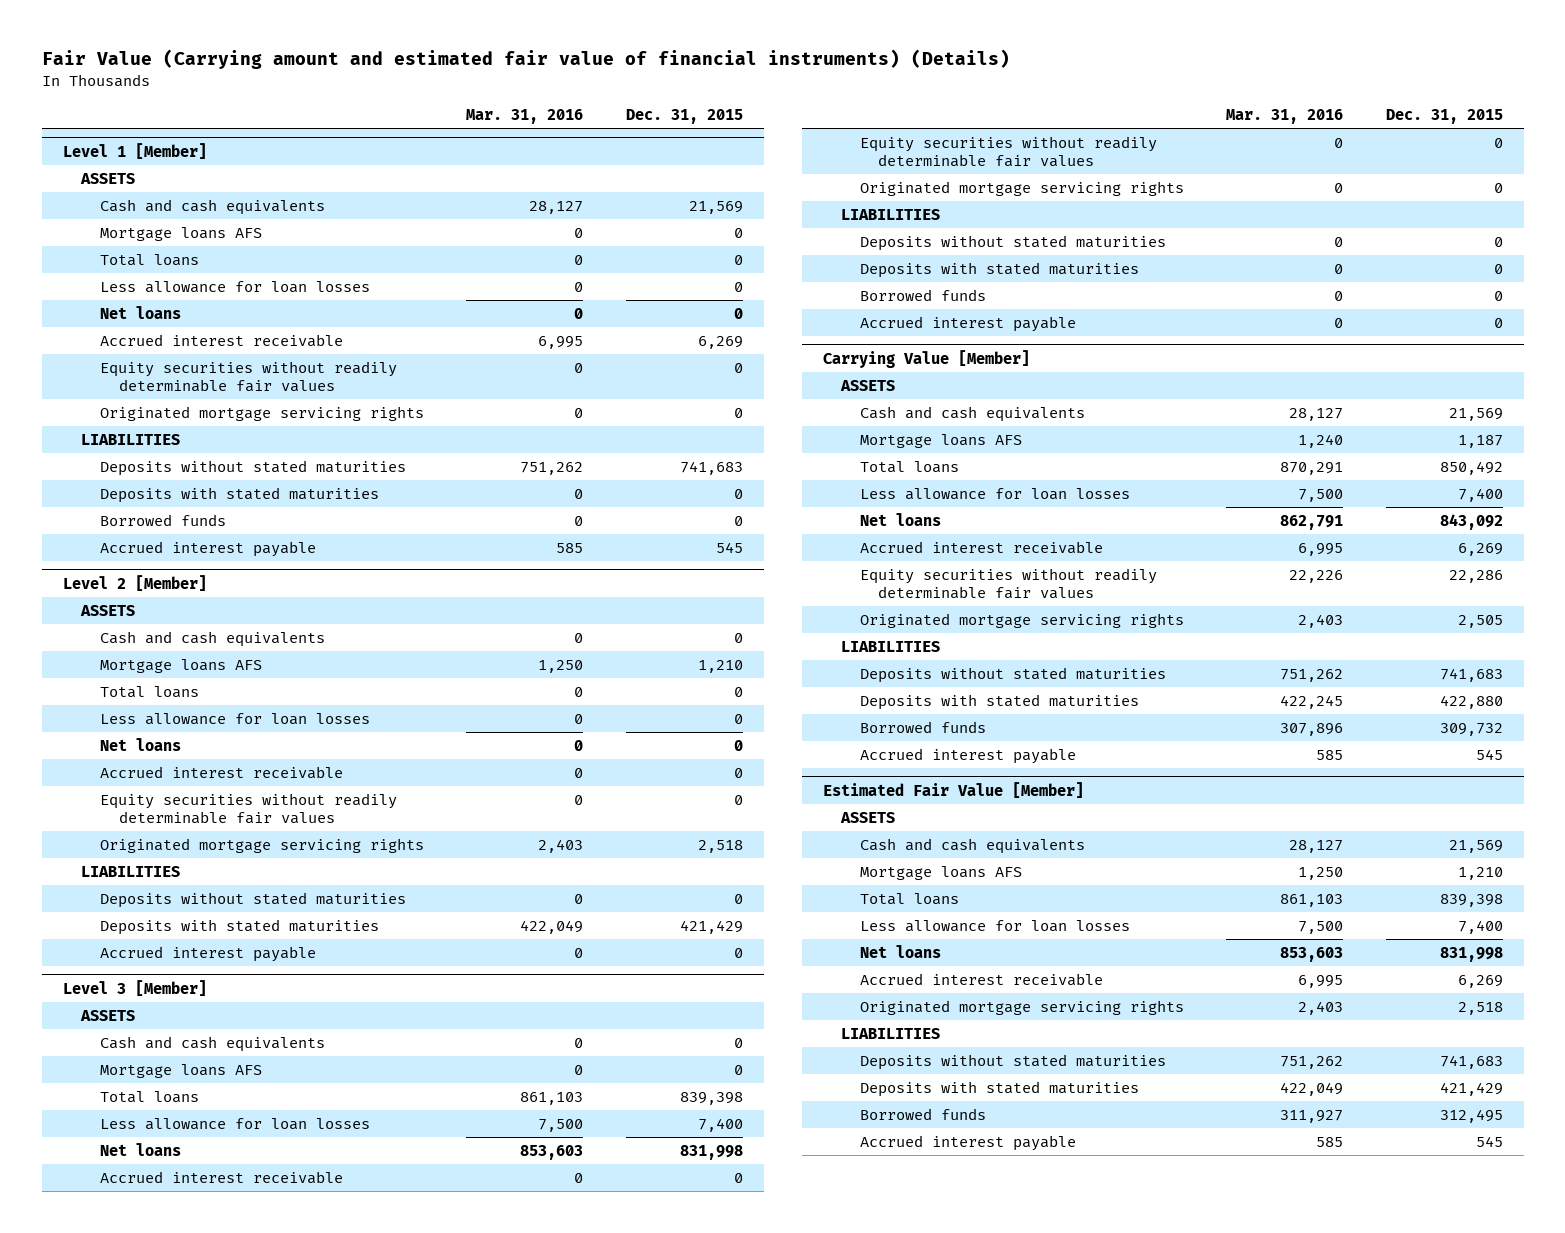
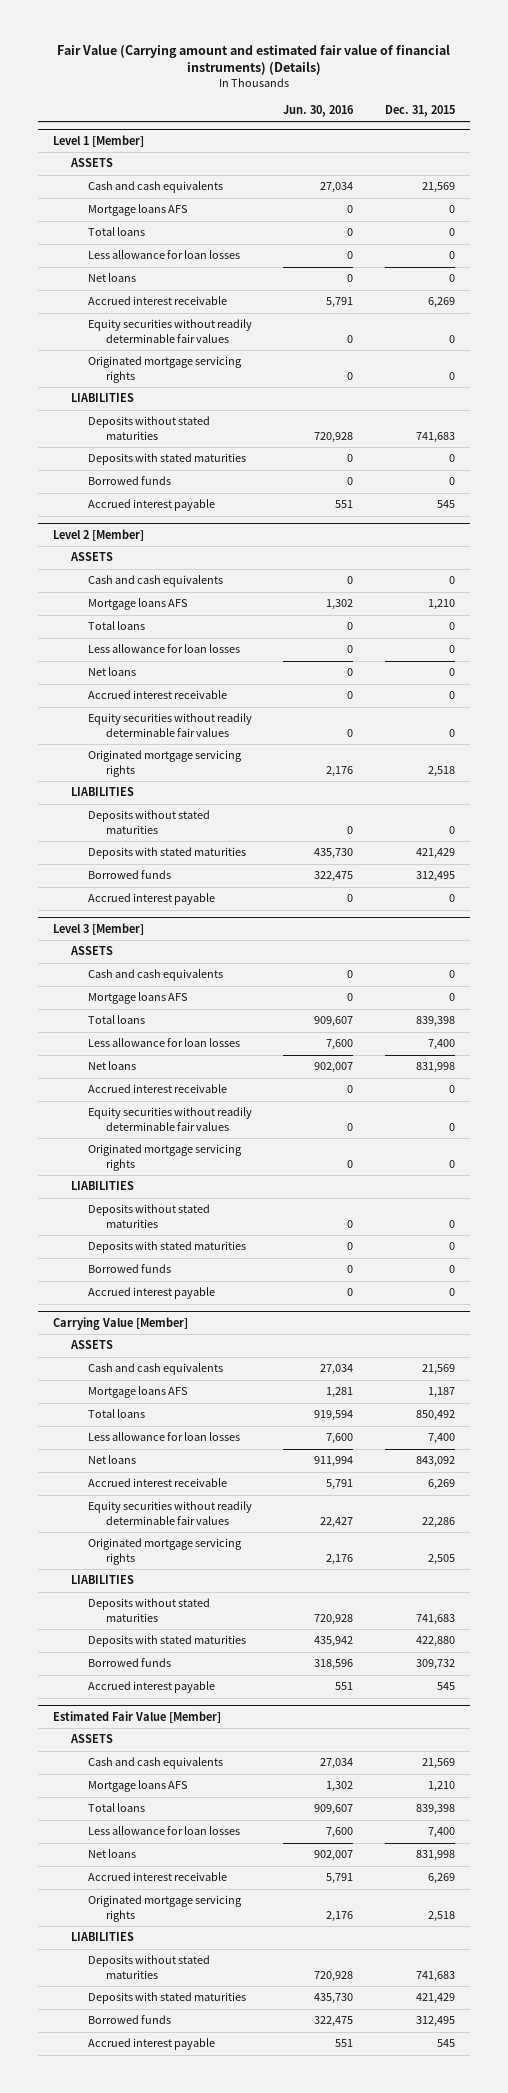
- | Mar. 31, 2016 | Dec. 31, 2015
+ | Jun. 30, 2016 | Dec. 31, 2015
@ Level 2 [Member]
+ Borrowed funds | 322,475 | 312,495

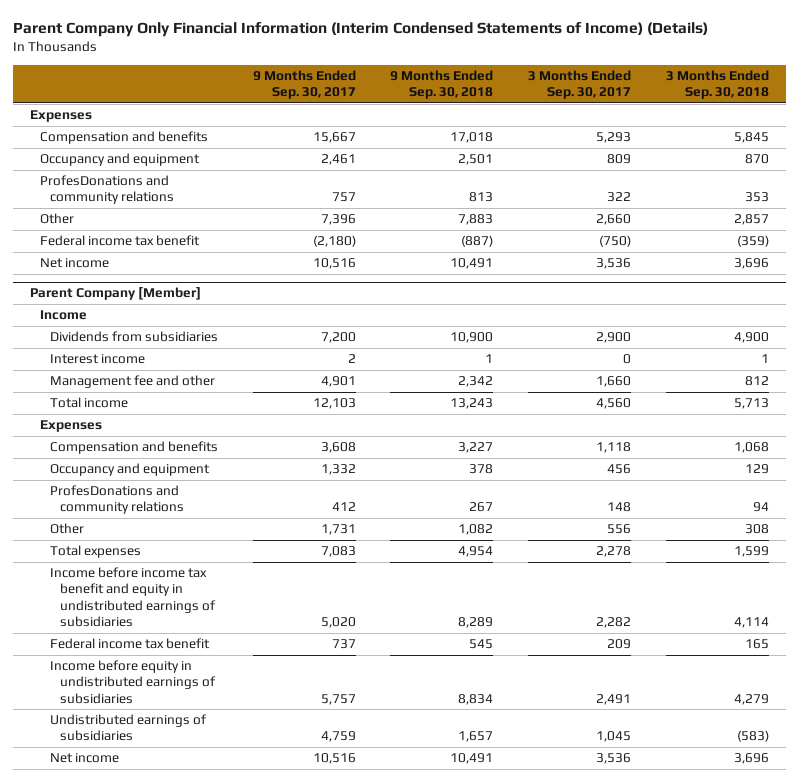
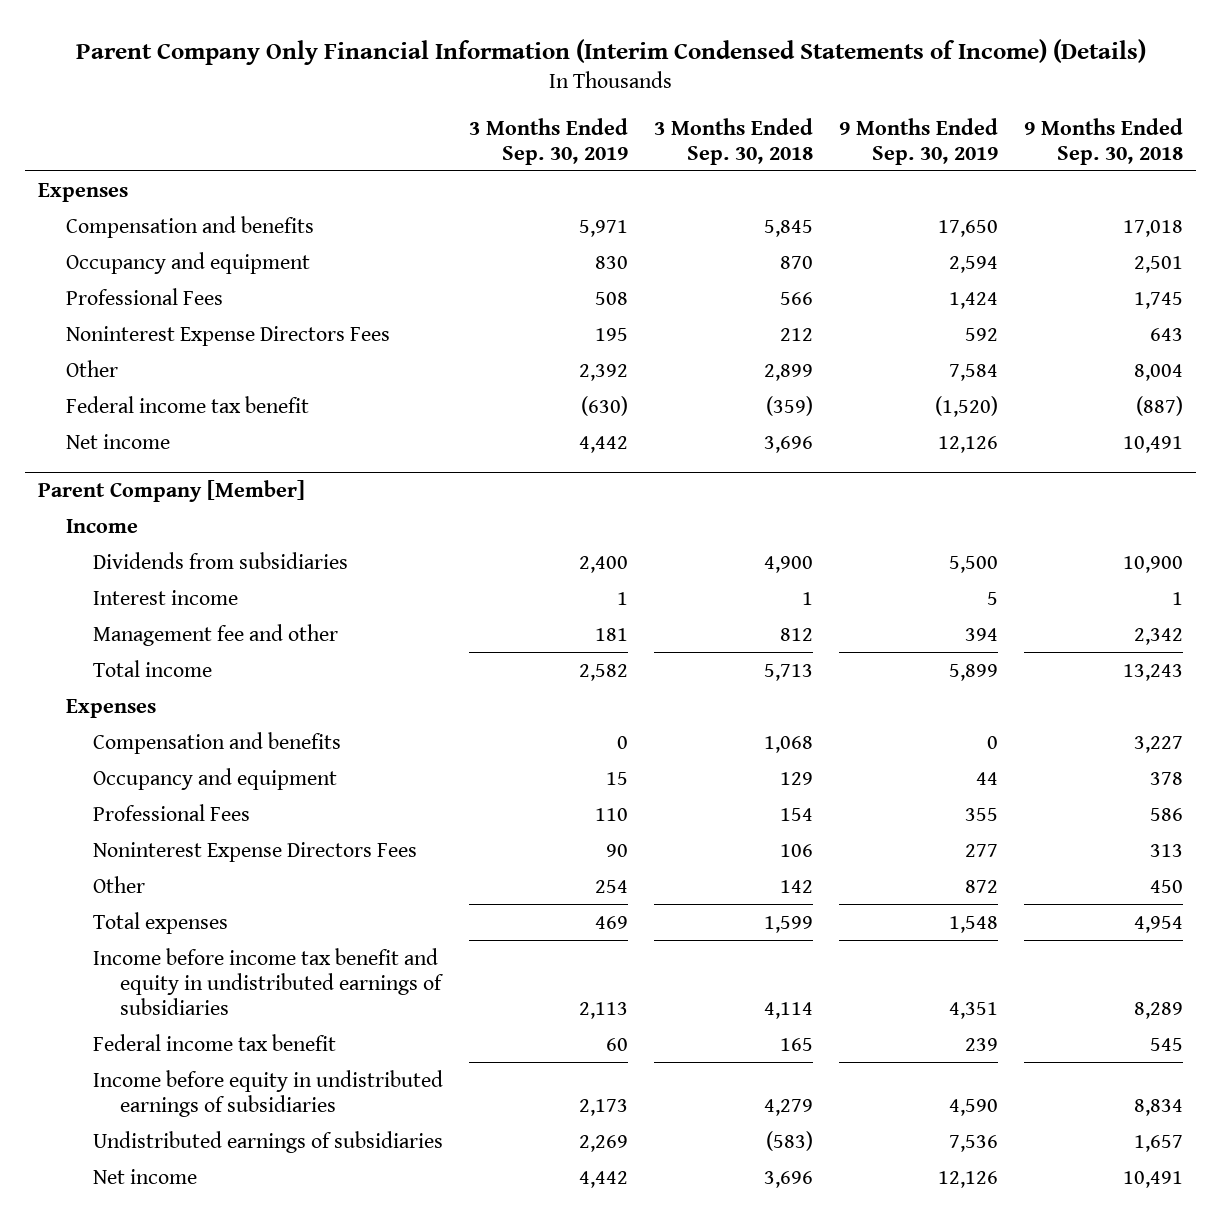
- | 9 Months Ended Sep. 30, 2017 | 9 Months Ended Sep. 30, 2018 | 3 Months Ended Sep. 30, 2017 | 3 Months Ended Sep. 30, 2018
+ | 3 Months Ended Sep. 30, 2019 | 3 Months Ended Sep. 30, 2018 | 9 Months Ended Sep. 30, 2019 | 9 Months Ended Sep. 30, 2018
- ProfesDonations and community relations | 757 | 813 | 322 | 353
- Other | 7,396 | 7,883 | 2,660 | 2,857
+ Professional Fees | 508 | 566 | 1,424 | 1,745
+ Noninterest Expense Directors Fees | 195 | 212 | 592 | 643
+ Other | 2,392 | 2,899 | 7,584 | 8,004
@ Parent Company [Member]
- ProfesDonations and community relations | 412 | 267 | 148 | 94
- Other | 1,731 | 1,082 | 556 | 308
+ Professional Fees | 110 | 154 | 355 | 586
+ Noninterest Expense Directors Fees | 90 | 106 | 277 | 313
+ Other | 254 | 142 | 872 | 450

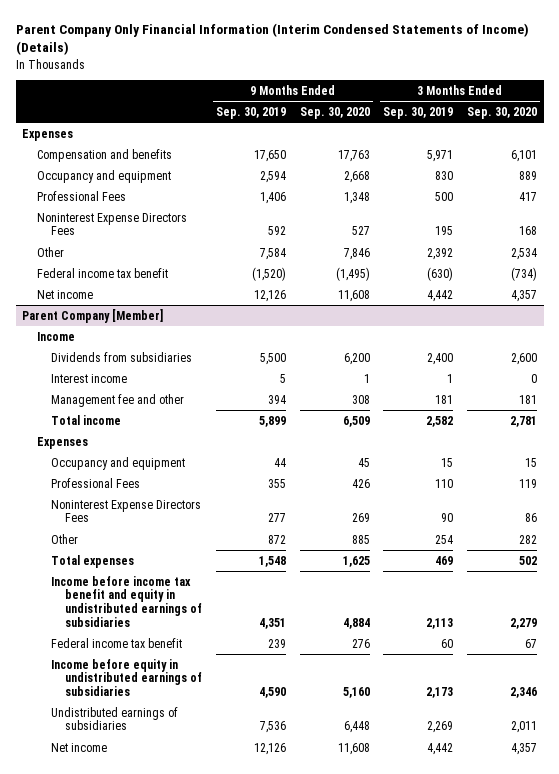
- | 3 Months Ended Sep. 30, 2019 | 3 Months Ended Sep. 30, 2018 | 9 Months Ended Sep. 30, 2019 | 9 Months Ended Sep. 30, 2018
+ | 9 Months Ended Sep. 30, 2019 | 9 Months Ended Sep. 30, 2020 | 3 Months Ended Sep. 30, 2019 | 3 Months Ended Sep. 30, 2020
- Professional Fees | 508 | 566 | 1,424 | 1,745
+ Professional Fees | 1,406 | 1,348 | 500 | 417
@ Parent Company [Member]
- Compensation and benefits | 0 | 1,068 | 0 | 3,227

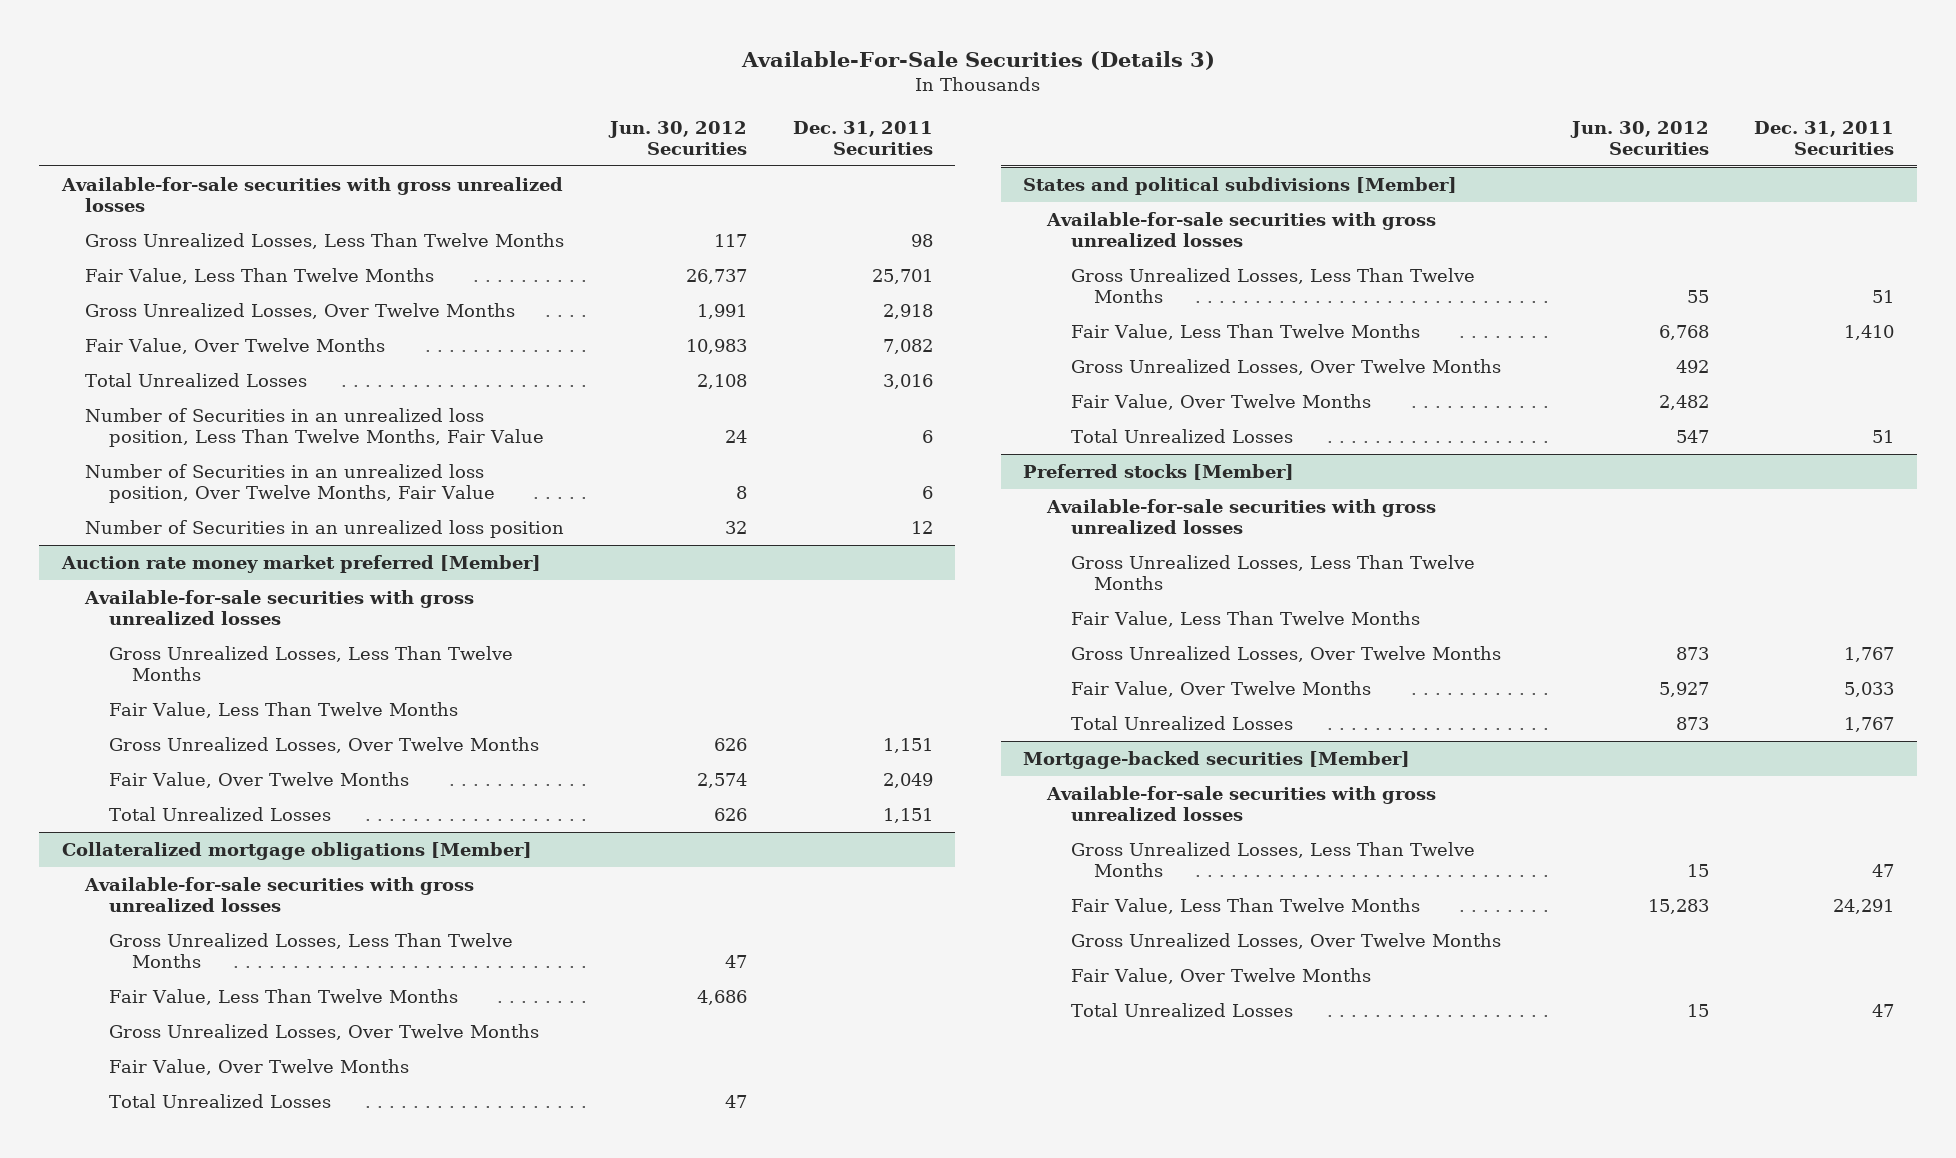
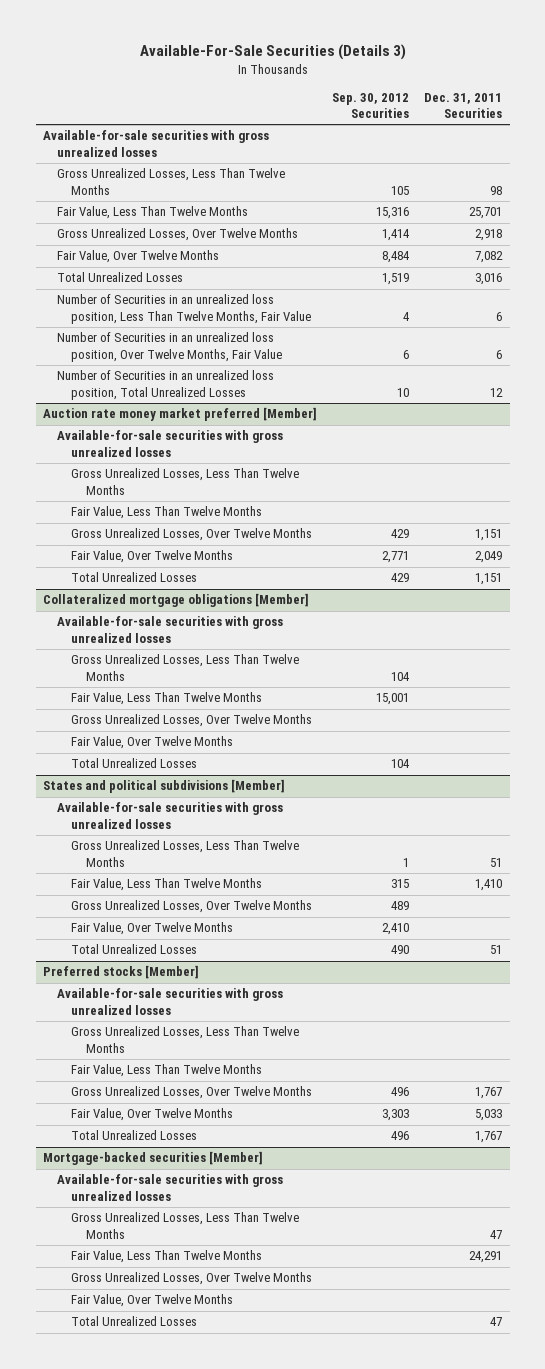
- | Jun. 30, 2012 Securities | Dec. 31, 2011 Securities
+ | Sep. 30, 2012 Securities | Dec. 31, 2011 Securities
- Number of Securities in an unrealized loss position | 32 | 12
+ Number of Securities in an unrealized loss position, Total Unrealized Losses | 10 | 12

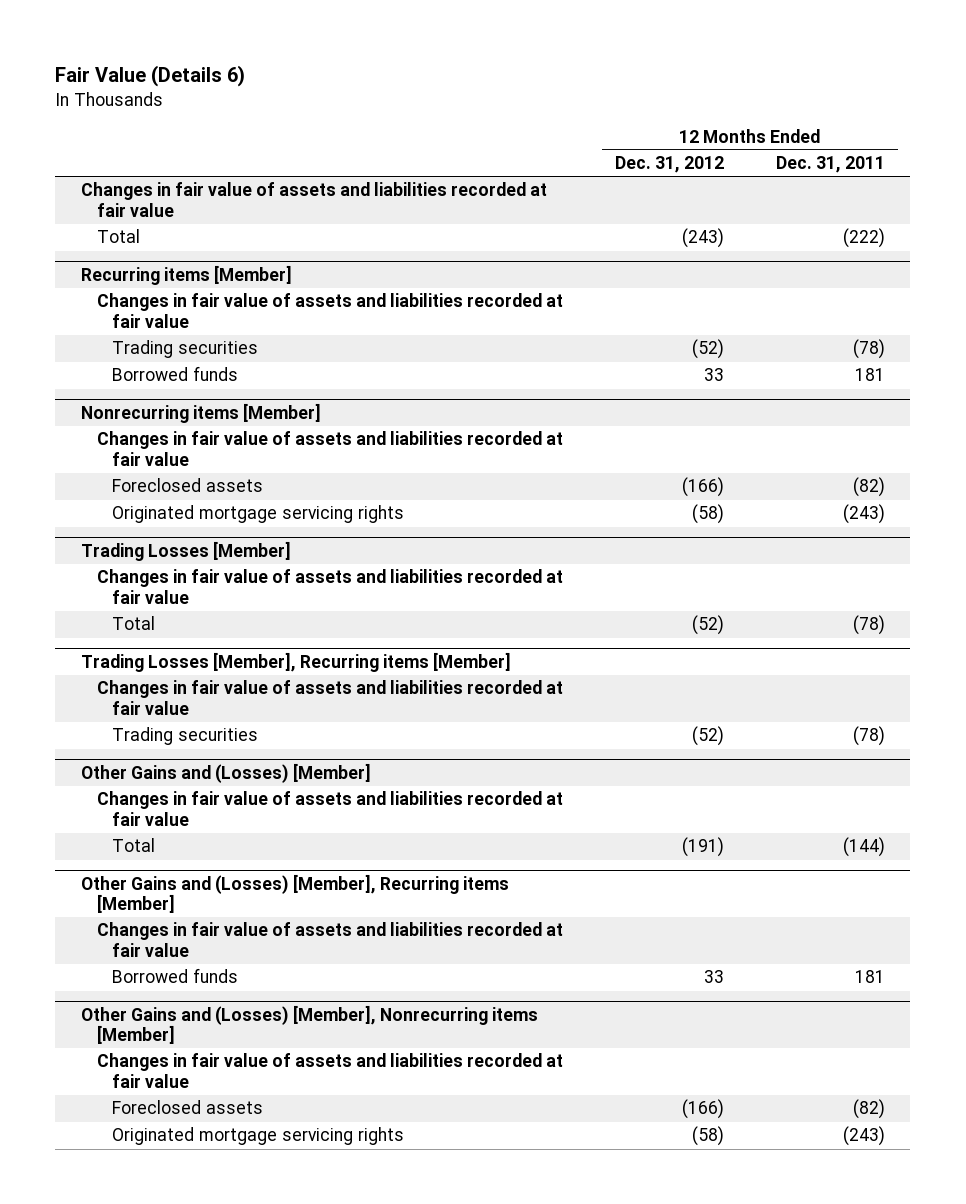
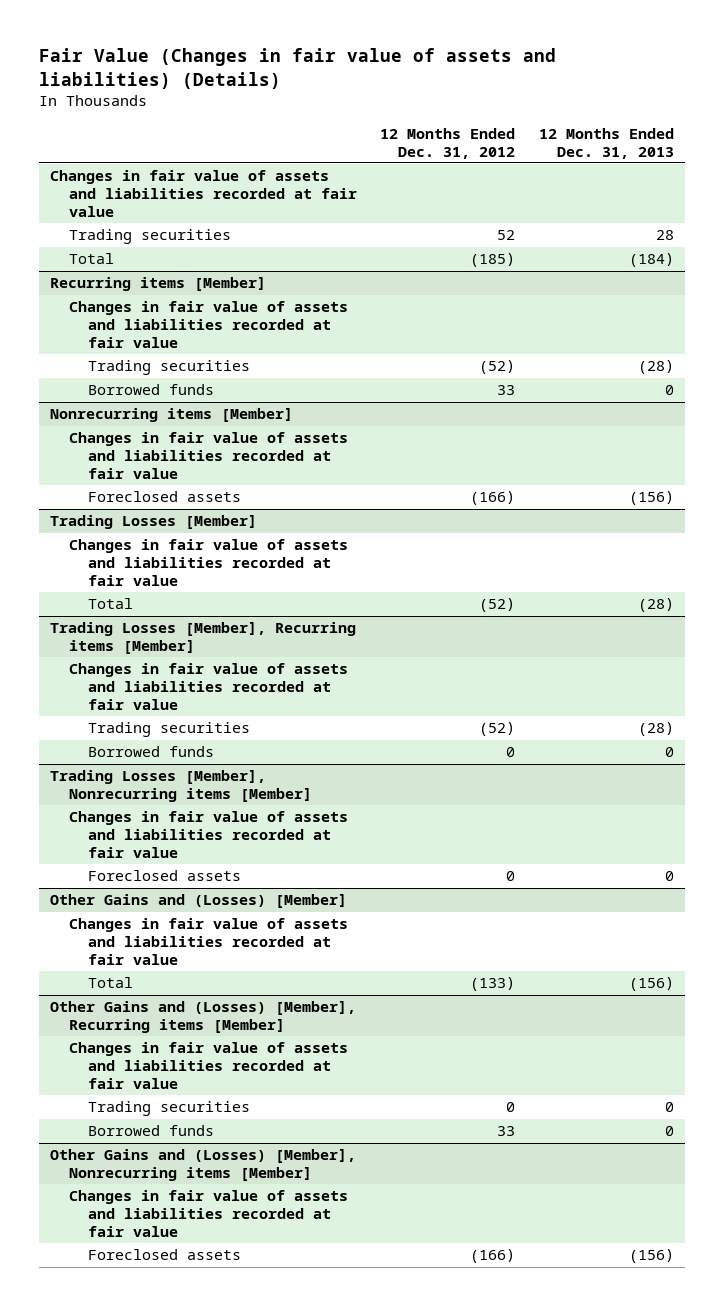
- Fair Value (Details 6)
+ Fair Value (Changes in fair value of assets and liabilities) (Details)
- | 12 Months Ended Dec. 31, 2012 | 12 Months Ended Dec. 31, 2011
+ | 12 Months Ended Dec. 31, 2012 | 12 Months Ended Dec. 31, 2013
- Total | (243) | (222)
+ Trading securities | 52 | 28
+ Total | (185) | (184)
@ Nonrecurring items [Member]
- Originated mortgage servicing rights | (58) | (243)
@ Trading Losses [Member], Recurring items [Member]
+ Borrowed funds | 0 | 0
+ Trading Losses [Member], Nonrecurring items [Member]
+ Changes in fair value of assets and liabilities recorded at fair value
+ Foreclosed assets | 0 | 0
@ Other Gains and (Losses) [Member]
- Total | (191) | (144)
+ Total | (133) | (156)
@ Other Gains and (Losses) [Member], Recurring items [Member]
+ Trading securities | 0 | 0
@ Other Gains and (Losses) [Member], Nonrecurring items [Member]
- Originated mortgage servicing rights | (58) | (243)

